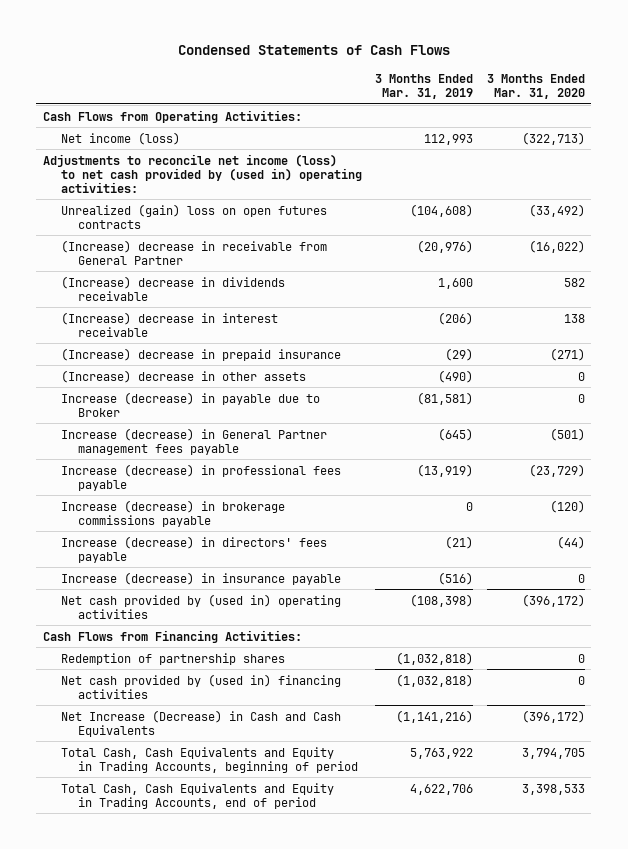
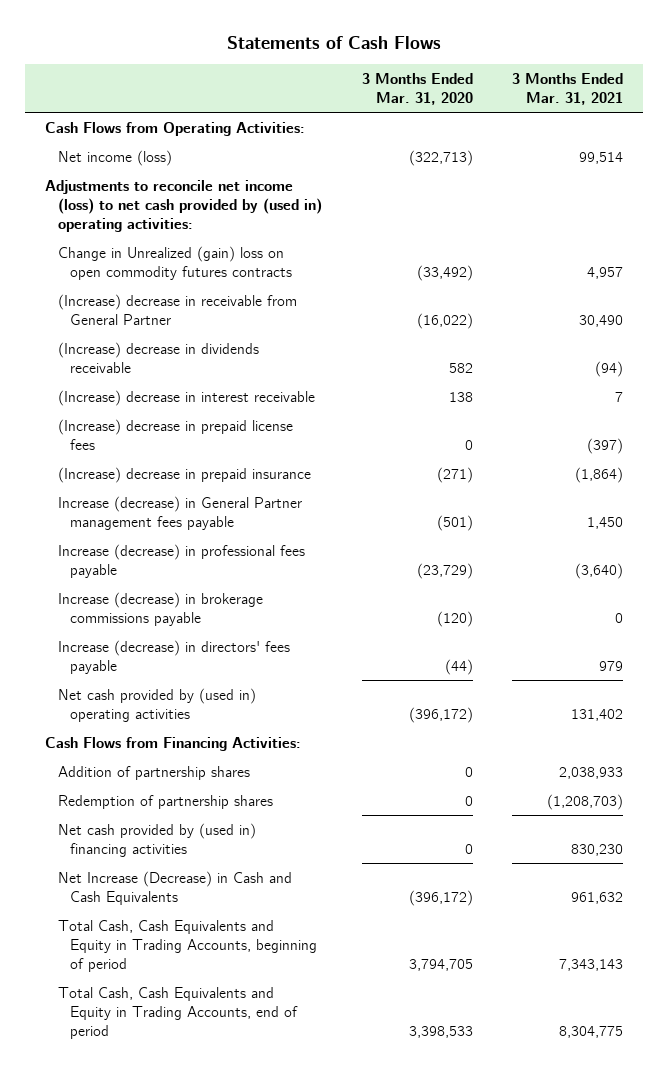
- Condensed Statements of Cash Flows
+ Statements of Cash Flows
- | 3 Months Ended Mar. 31, 2019 | 3 Months Ended Mar. 31, 2020
+ | 3 Months Ended Mar. 31, 2020 | 3 Months Ended Mar. 31, 2021
- Unrealized (gain) loss on open futures contracts | (104,608) | (33,492)
+ Change in Unrealized (gain) loss on open commodity futures contracts | (33,492) | 4,957
+ (Increase) decrease in prepaid license fees | 0 | (397)
- (Increase) decrease in other assets | (490) | 0
- Increase (decrease) in payable due to Broker | (81,581) | 0
- Increase (decrease) in insurance payable | (516) | 0
+ Addition of partnership shares | 0 | 2,038,933

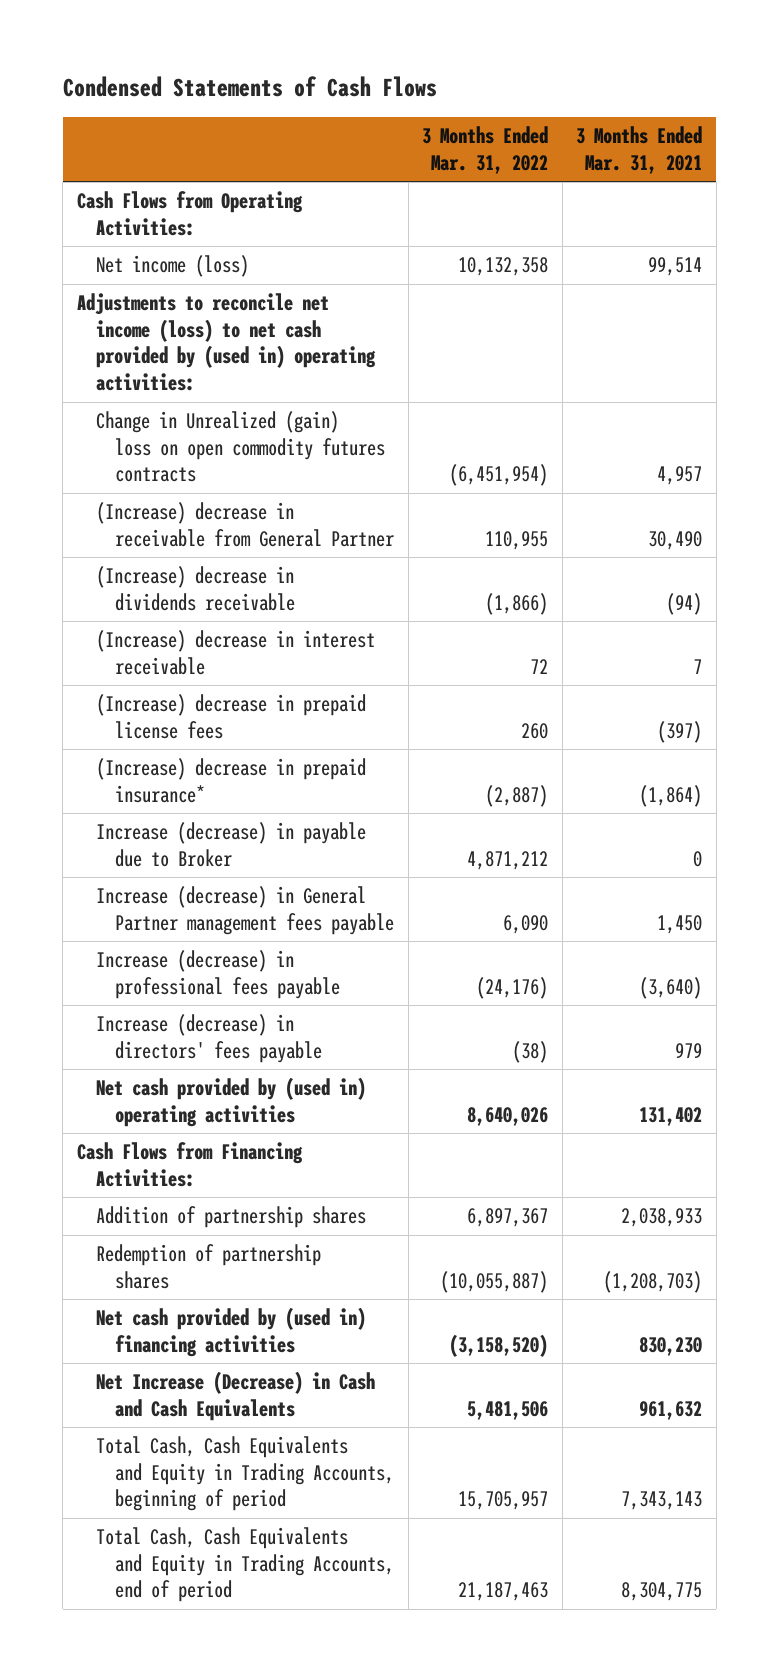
- Statements of Cash Flows
+ Condensed Statements of Cash Flows
- | 3 Months Ended Mar. 31, 2020 | 3 Months Ended Mar. 31, 2021
+ | 3 Months Ended Mar. 31, 2022 | 3 Months Ended Mar. 31, 2021
- (Increase) decrease in prepaid insurance | (271) | (1,864)
+ (Increase) decrease in prepaid insurance* | (2,887) | (1,864)
+ Increase (decrease) in payable due to Broker | 4,871,212 | 0
- Increase (decrease) in brokerage commissions payable | (120) | 0

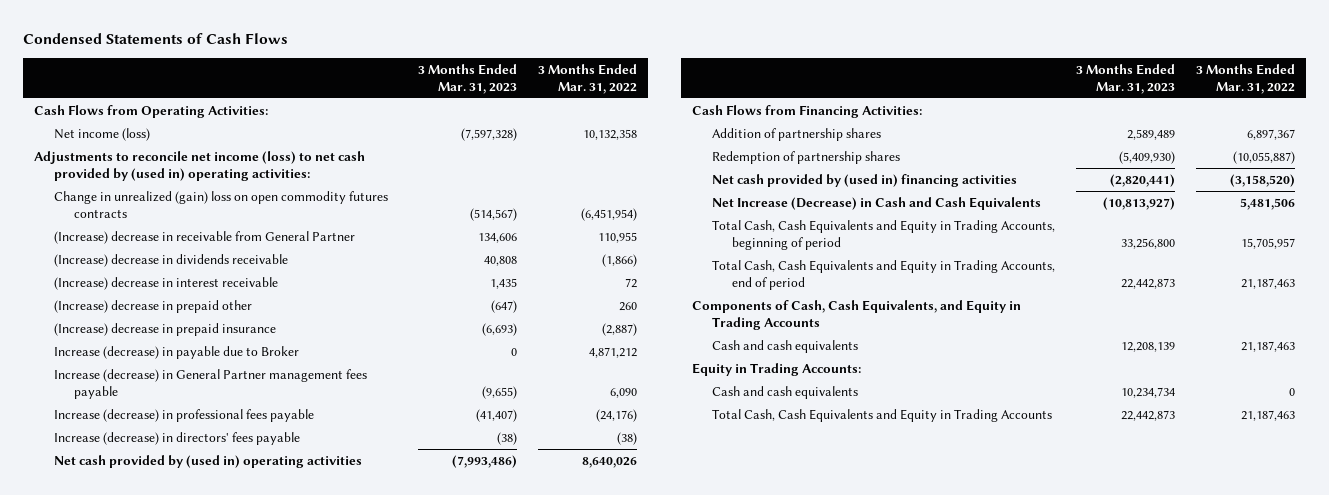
- | 3 Months Ended Mar. 31, 2022 | 3 Months Ended Mar. 31, 2021
+ | 3 Months Ended Mar. 31, 2023 | 3 Months Ended Mar. 31, 2022
- Change in Unrealized (gain) loss on open commodity futures contracts | (6,451,954) | 4,957
+ Change in unrealized (gain) loss on open commodity futures contracts | (514,567) | (6,451,954)
- (Increase) decrease in prepaid license fees | 260 | (397)
- (Increase) decrease in prepaid insurance* | (2,887) | (1,864)
+ (Increase) decrease in prepaid other | (647) | 260
+ (Increase) decrease in prepaid insurance | (6,693) | (2,887)
+ Components of Cash, Cash Equivalents, and Equity in Trading Accounts
+ Cash and cash equivalents | 12,208,139 | 21,187,463
+ Equity in Trading Accounts:
+ Cash and cash equivalents | 10,234,734 | 0
+ Total Cash, Cash Equivalents and Equity in Trading Accounts | 22,442,873 | 21,187,463

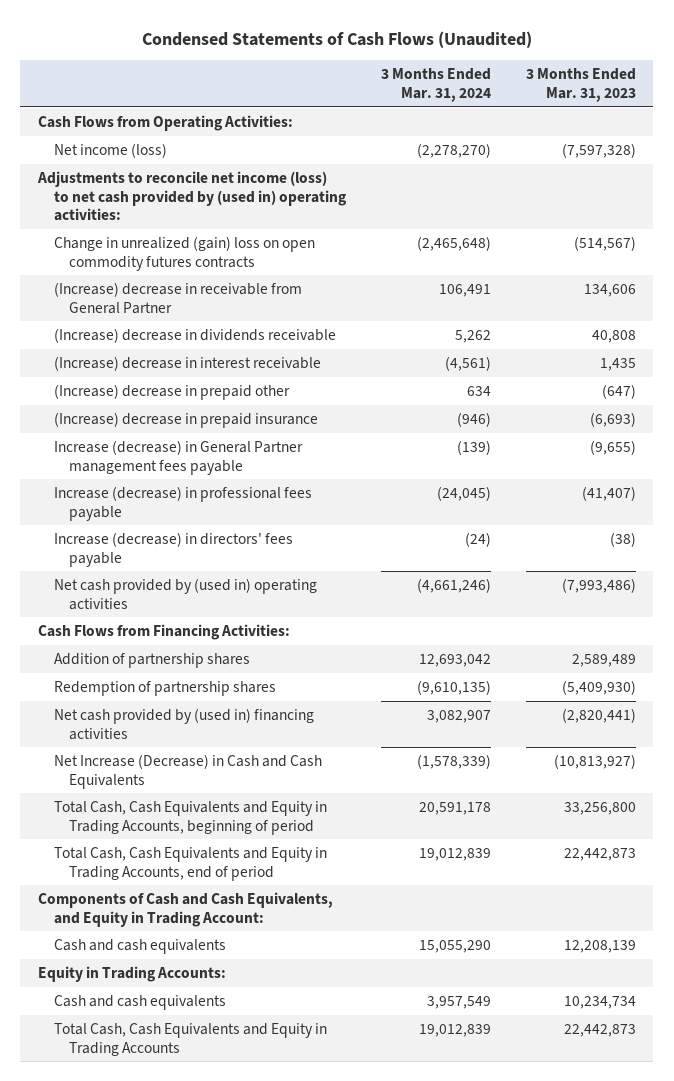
- Condensed Statements of Cash Flows
+ Condensed Statements of Cash Flows (Unaudited)
- | 3 Months Ended Mar. 31, 2023 | 3 Months Ended Mar. 31, 2022
+ | 3 Months Ended Mar. 31, 2024 | 3 Months Ended Mar. 31, 2023
- Increase (decrease) in payable due to Broker | 0 | 4,871,212
- Components of Cash, Cash Equivalents, and Equity in Trading Accounts
+ Components of Cash and Cash Equivalents, and Equity in Trading Account:

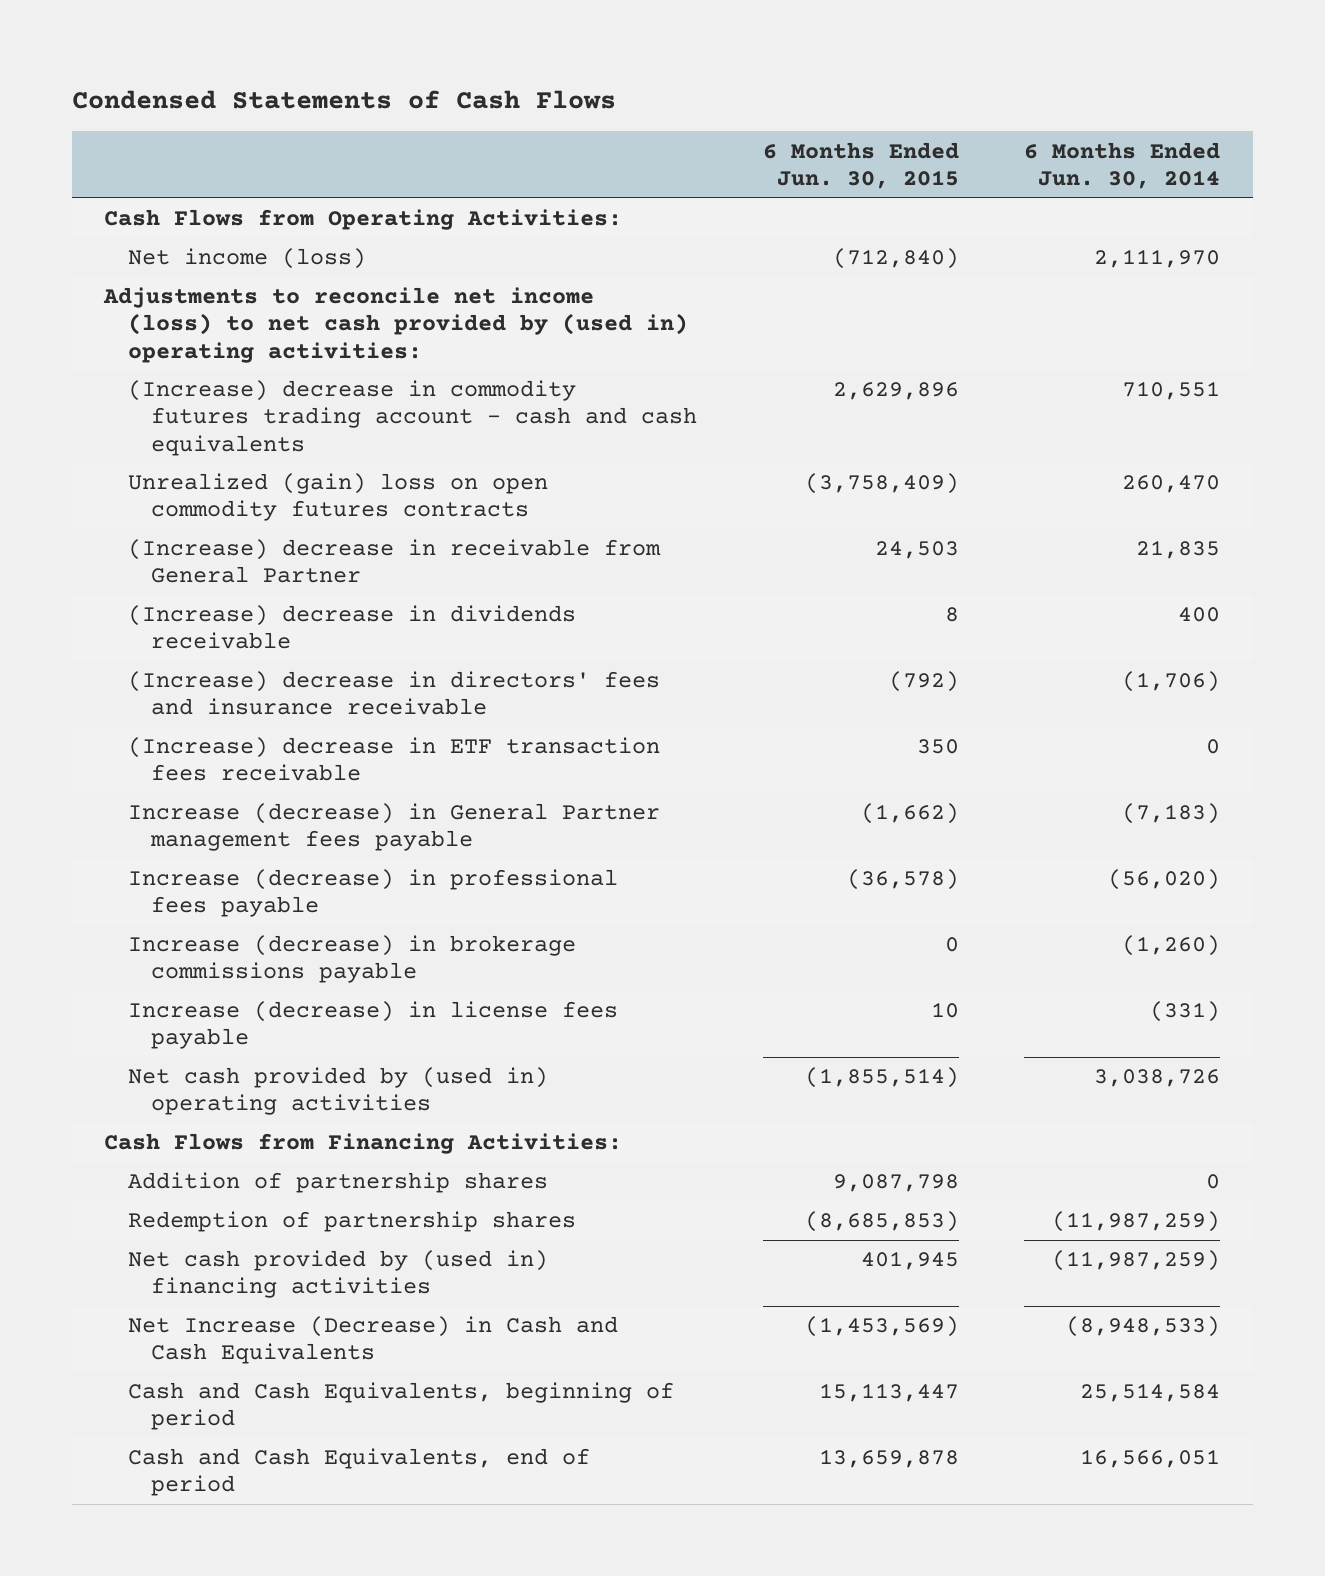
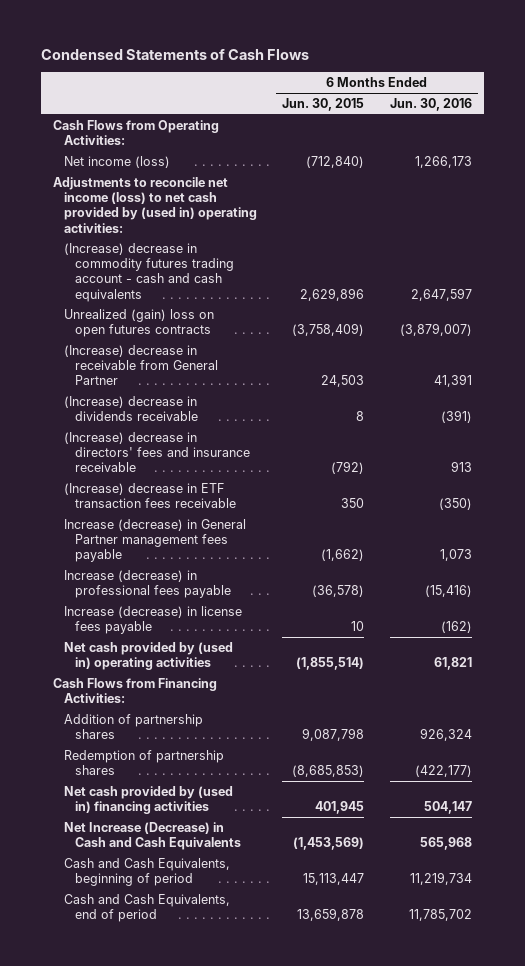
- | 6 Months Ended Jun. 30, 2015 | 6 Months Ended Jun. 30, 2014
+ | 6 Months Ended Jun. 30, 2015 | 6 Months Ended Jun. 30, 2016
- Unrealized (gain) loss on open commodity futures contracts | (3,758,409) | 260,470
+ Unrealized (gain) loss on open futures contracts | (3,758,409) | (3,879,007)
- Increase (decrease) in brokerage commissions payable | 0 | (1,260)

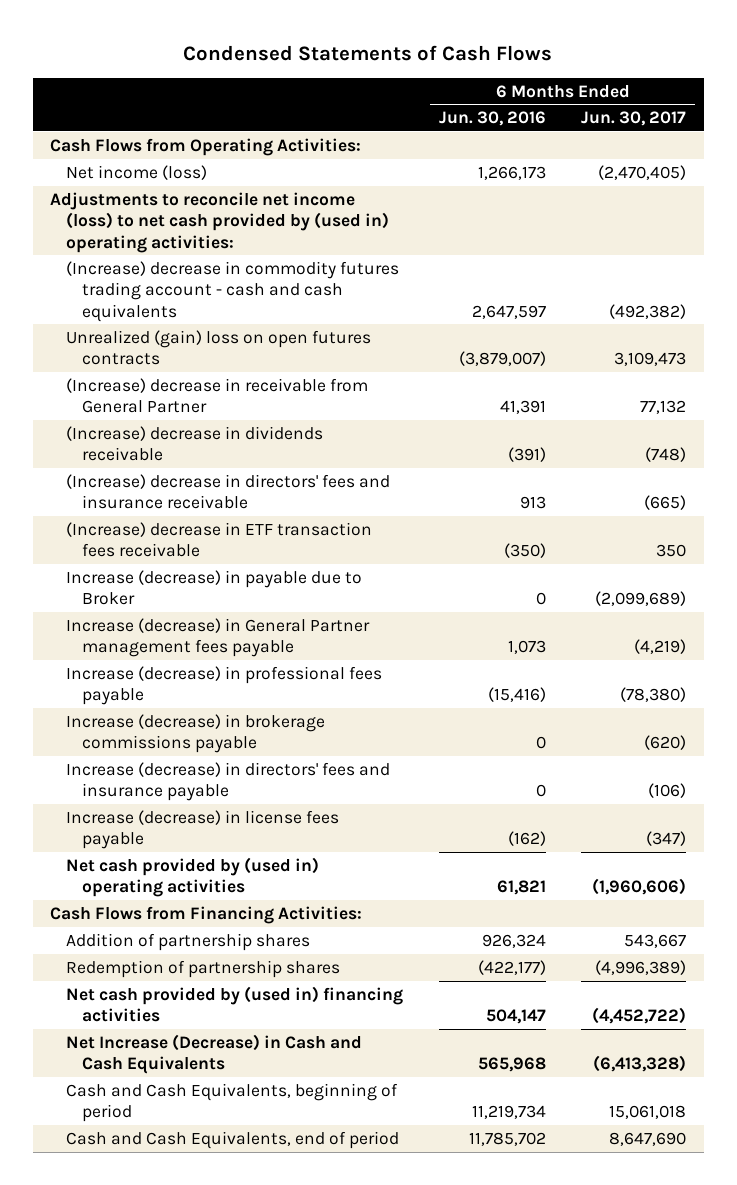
- | 6 Months Ended Jun. 30, 2015 | 6 Months Ended Jun. 30, 2016
+ | 6 Months Ended Jun. 30, 2016 | 6 Months Ended Jun. 30, 2017
+ Increase (decrease) in payable due to Broker | 0 | (2,099,689)
+ Increase (decrease) in brokerage commissions payable | 0 | (620)
+ Increase (decrease) in directors' fees and insurance payable | 0 | (106)

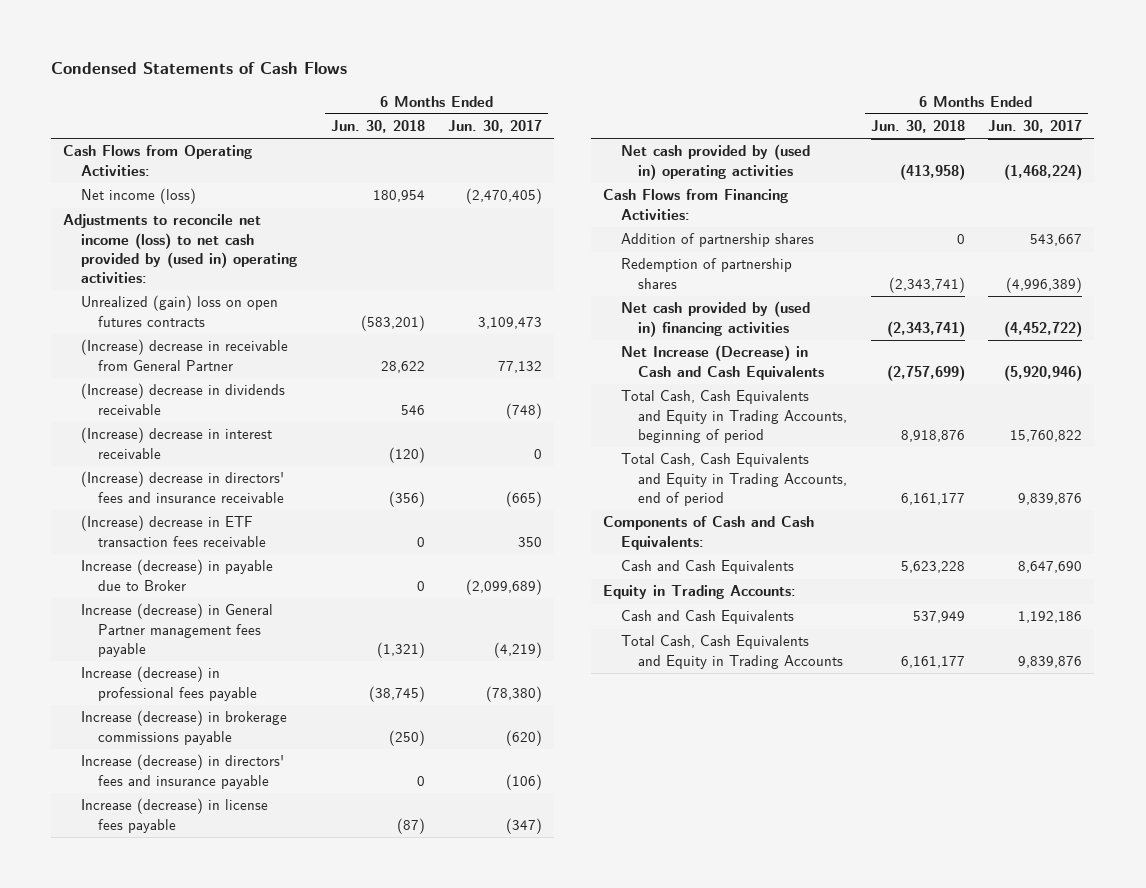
- | 6 Months Ended Jun. 30, 2016 | 6 Months Ended Jun. 30, 2017
+ | 6 Months Ended Jun. 30, 2018 | 6 Months Ended Jun. 30, 2017
- (Increase) decrease in commodity futures trading account - cash and cash equivalents | 2,647,597 | (492,382)
+ (Increase) decrease in interest receivable | (120) | 0
- Net cash provided by (used in) operating activities | 61,821 | (1,960,606)
+ Net cash provided by (used in) operating activities | (413,958) | (1,468,224)
- Net Increase (Decrease) in Cash and Cash Equivalents | 565,968 | (6,413,328)
- Cash and Cash Equivalents, beginning of period | 11,219,734 | 15,061,018
- Cash and Cash Equivalents, end of period | 11,785,702 | 8,647,690
+ Net Increase (Decrease) in Cash and Cash Equivalents | (2,757,699) | (5,920,946)
+ Total Cash, Cash Equivalents and Equity in Trading Accounts, beginning of period | 8,918,876 | 15,760,822
+ Total Cash, Cash Equivalents and Equity in Trading Accounts, end of period | 6,161,177 | 9,839,876
+ Components of Cash and Cash Equivalents:
+ Cash and Cash Equivalents | 5,623,228 | 8,647,690
+ Equity in Trading Accounts:
+ Cash and Cash Equivalents | 537,949 | 1,192,186
+ Total Cash, Cash Equivalents and Equity in Trading Accounts | 6,161,177 | 9,839,876

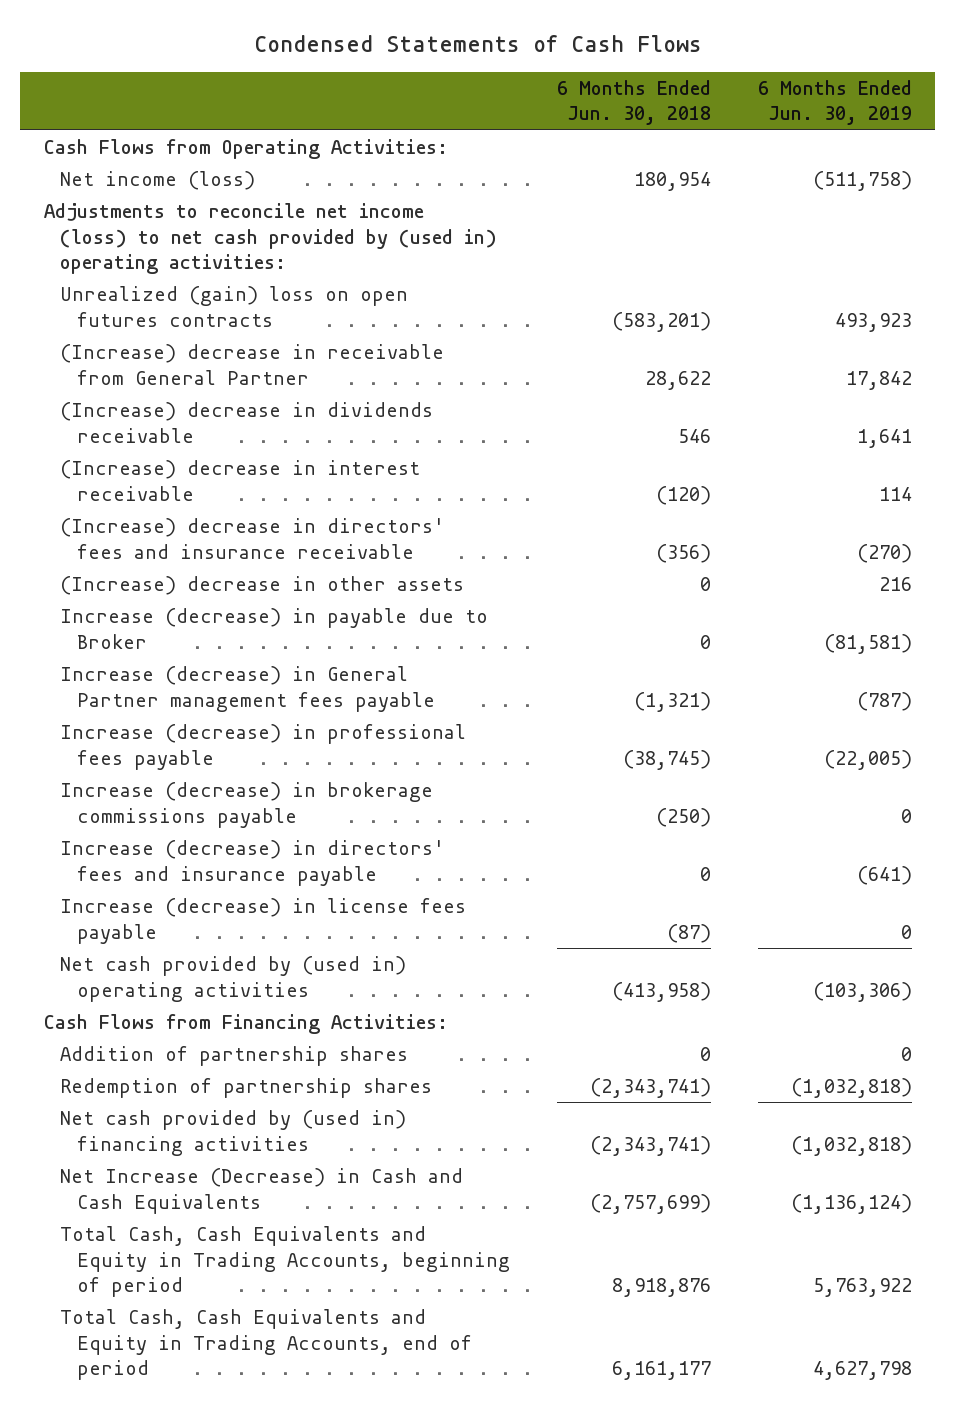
- | 6 Months Ended Jun. 30, 2018 | 6 Months Ended Jun. 30, 2017
+ | 6 Months Ended Jun. 30, 2018 | 6 Months Ended Jun. 30, 2019
- (Increase) decrease in ETF transaction fees receivable | 0 | 350
+ (Increase) decrease in other assets | 0 | 216
- Components of Cash and Cash Equivalents:
- Cash and Cash Equivalents | 5,623,228 | 8,647,690
- Equity in Trading Accounts:
- Cash and Cash Equivalents | 537,949 | 1,192,186
- Total Cash, Cash Equivalents and Equity in Trading Accounts | 6,161,177 | 9,839,876

